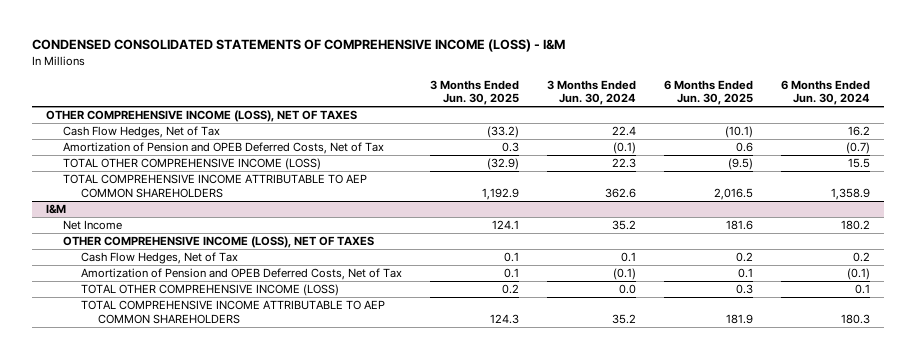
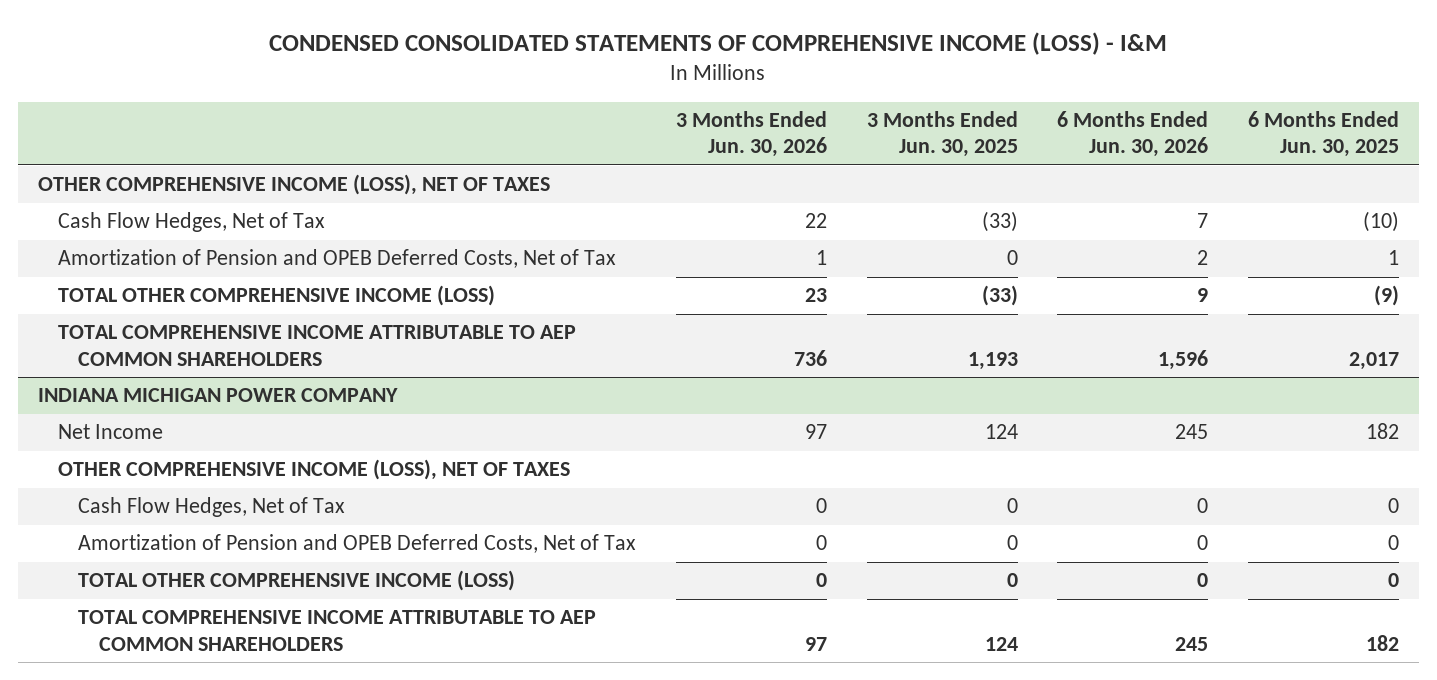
- | 3 Months Ended Jun. 30, 2025 | 3 Months Ended Jun. 30, 2024 | 6 Months Ended Jun. 30, 2025 | 6 Months Ended Jun. 30, 2024
+ | 3 Months Ended Jun. 30, 2026 | 3 Months Ended Jun. 30, 2025 | 6 Months Ended Jun. 30, 2026 | 6 Months Ended Jun. 30, 2025
- Cash Flow Hedges, Net of Tax | (33.2) | 22.4 | (10.1) | 16.2
- Amortization of Pension and OPEB Deferred Costs, Net of Tax | 0.3 | (0.1) | 0.6 | (0.7)
- TOTAL OTHER COMPREHENSIVE INCOME (LOSS) | (32.9) | 22.3 | (9.5) | 15.5
- TOTAL COMPREHENSIVE INCOME ATTRIBUTABLE TO AEP COMMON SHAREHOLDERS | 1,192.9 | 362.6 | 2,016.5 | 1,358.9
- I&M
- Net Income | 124.1 | 35.2 | 181.6 | 180.2
+ Cash Flow Hedges, Net of Tax | 22 | (33) | 7 | (10)
+ Amortization of Pension and OPEB Deferred Costs, Net of Tax | 1 | 0 | 2 | 1
+ TOTAL OTHER COMPREHENSIVE INCOME (LOSS) | 23 | (33) | 9 | (9)
+ TOTAL COMPREHENSIVE INCOME ATTRIBUTABLE TO AEP COMMON SHAREHOLDERS | 736 | 1,193 | 1,596 | 2,017
+ INDIANA MICHIGAN POWER COMPANY
+ Net Income | 97 | 124 | 245 | 182
- Cash Flow Hedges, Net of Tax | 0.1 | 0.1 | 0.2 | 0.2
- Amortization of Pension and OPEB Deferred Costs, Net of Tax | 0.1 | (0.1) | 0.1 | (0.1)
- TOTAL OTHER COMPREHENSIVE INCOME (LOSS) | 0.2 | 0.0 | 0.3 | 0.1
- TOTAL COMPREHENSIVE INCOME ATTRIBUTABLE TO AEP COMMON SHAREHOLDERS | 124.3 | 35.2 | 181.9 | 180.3
+ Cash Flow Hedges, Net of Tax | 0 | 0 | 0 | 0
+ Amortization of Pension and OPEB Deferred Costs, Net of Tax | 0 | 0 | 0 | 0
+ TOTAL OTHER COMPREHENSIVE INCOME (LOSS) | 0 | 0 | 0 | 0
+ TOTAL COMPREHENSIVE INCOME ATTRIBUTABLE TO AEP COMMON SHAREHOLDERS | 97 | 124 | 245 | 182

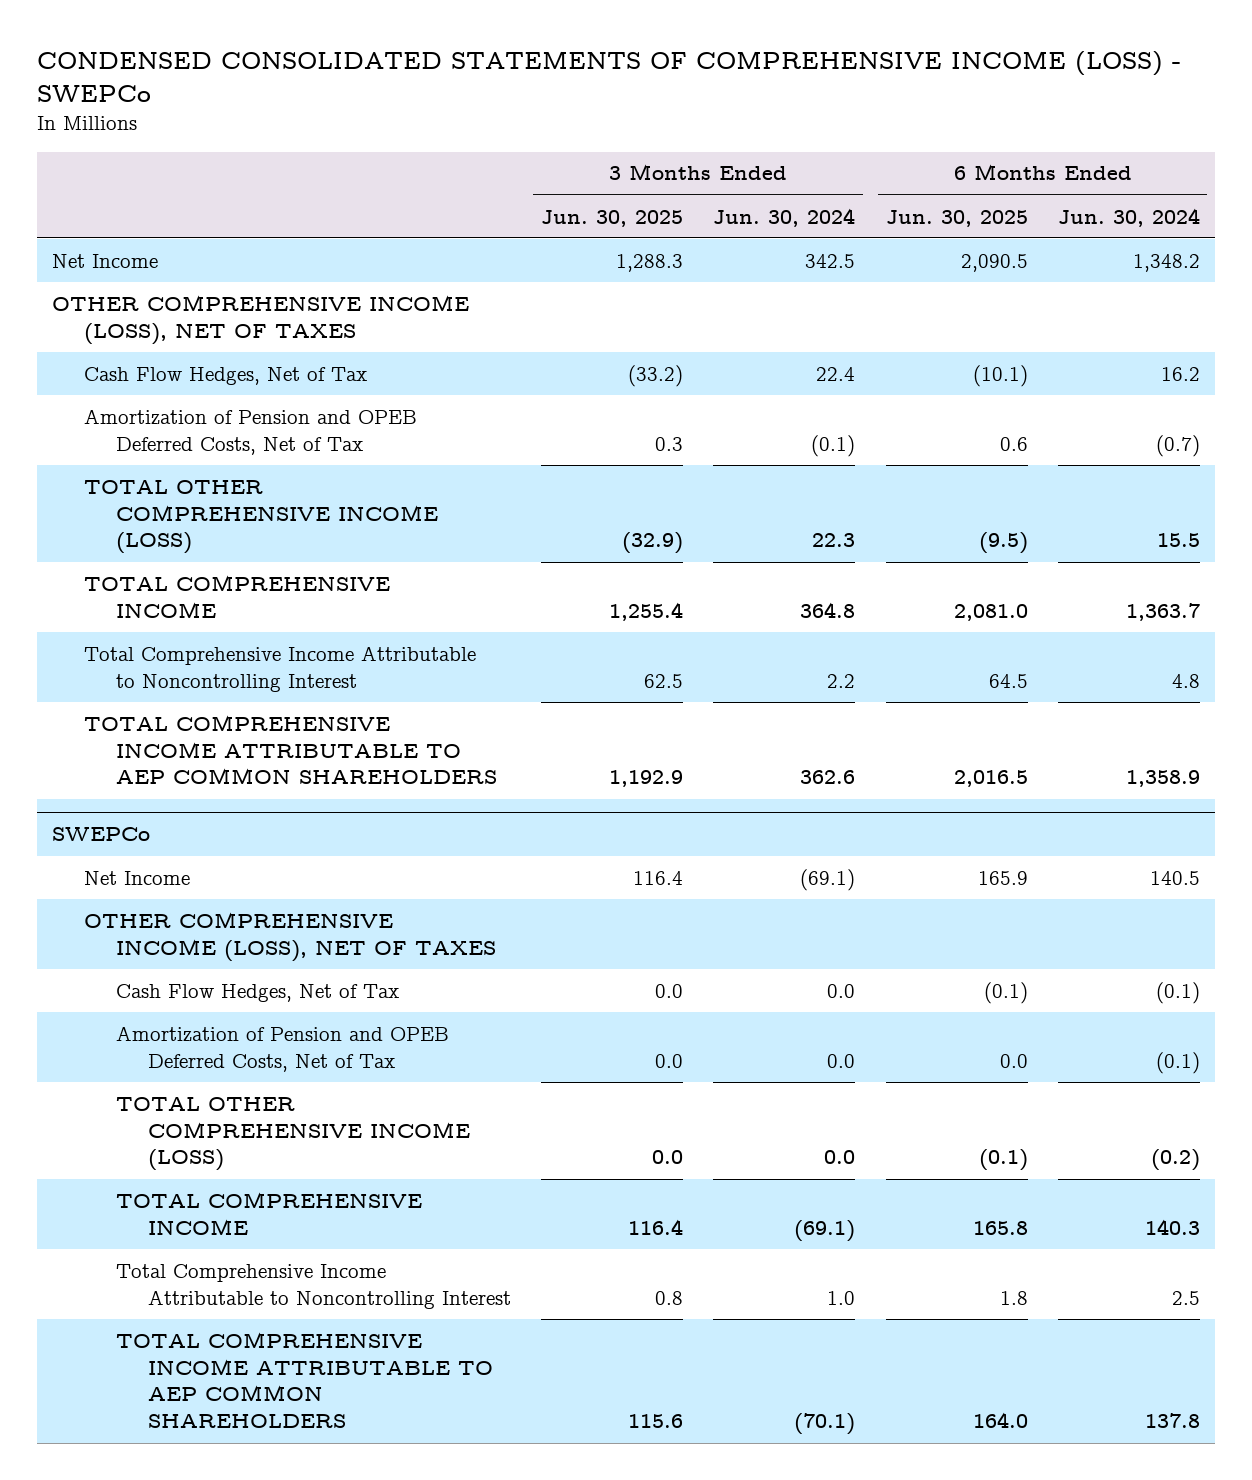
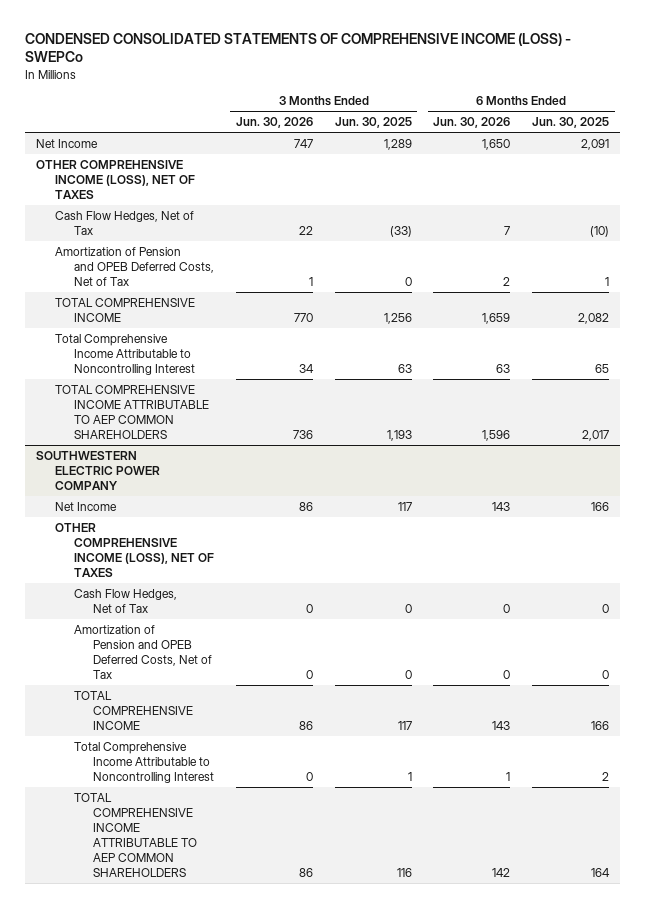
- | 3 Months Ended Jun. 30, 2025 | 3 Months Ended Jun. 30, 2024 | 6 Months Ended Jun. 30, 2025 | 6 Months Ended Jun. 30, 2024
+ | 3 Months Ended Jun. 30, 2026 | 3 Months Ended Jun. 30, 2025 | 6 Months Ended Jun. 30, 2026 | 6 Months Ended Jun. 30, 2025
- Net Income | 1,288.3 | 342.5 | 2,090.5 | 1,348.2
+ Net Income | 747 | 1,289 | 1,650 | 2,091
- Cash Flow Hedges, Net of Tax | (33.2) | 22.4 | (10.1) | 16.2
- Amortization of Pension and OPEB Deferred Costs, Net of Tax | 0.3 | (0.1) | 0.6 | (0.7)
- TOTAL OTHER COMPREHENSIVE INCOME (LOSS) | (32.9) | 22.3 | (9.5) | 15.5
- TOTAL COMPREHENSIVE INCOME | 1,255.4 | 364.8 | 2,081.0 | 1,363.7
- Total Comprehensive Income Attributable to Noncontrolling Interest | 62.5 | 2.2 | 64.5 | 4.8
- TOTAL COMPREHENSIVE INCOME ATTRIBUTABLE TO AEP COMMON SHAREHOLDERS | 1,192.9 | 362.6 | 2,016.5 | 1,358.9
- SWEPCo
- Net Income | 116.4 | (69.1) | 165.9 | 140.5
+ Cash Flow Hedges, Net of Tax | 22 | (33) | 7 | (10)
+ Amortization of Pension and OPEB Deferred Costs, Net of Tax | 1 | 0 | 2 | 1
+ TOTAL COMPREHENSIVE INCOME | 770 | 1,256 | 1,659 | 2,082
+ Total Comprehensive Income Attributable to Noncontrolling Interest | 34 | 63 | 63 | 65
+ TOTAL COMPREHENSIVE INCOME ATTRIBUTABLE TO AEP COMMON SHAREHOLDERS | 736 | 1,193 | 1,596 | 2,017
+ SOUTHWESTERN ELECTRIC POWER COMPANY
+ Net Income | 86 | 117 | 143 | 166
- Cash Flow Hedges, Net of Tax | 0.0 | 0.0 | (0.1) | (0.1)
- Amortization of Pension and OPEB Deferred Costs, Net of Tax | 0.0 | 0.0 | 0.0 | (0.1)
- TOTAL OTHER COMPREHENSIVE INCOME (LOSS) | 0.0 | 0.0 | (0.1) | (0.2)
- TOTAL COMPREHENSIVE INCOME | 116.4 | (69.1) | 165.8 | 140.3
- Total Comprehensive Income Attributable to Noncontrolling Interest | 0.8 | 1.0 | 1.8 | 2.5
- TOTAL COMPREHENSIVE INCOME ATTRIBUTABLE TO AEP COMMON SHAREHOLDERS | 115.6 | (70.1) | 164.0 | 137.8
+ Cash Flow Hedges, Net of Tax | 0 | 0 | 0 | 0
+ Amortization of Pension and OPEB Deferred Costs, Net of Tax | 0 | 0 | 0 | 0
+ TOTAL COMPREHENSIVE INCOME | 86 | 117 | 143 | 166
+ Total Comprehensive Income Attributable to Noncontrolling Interest | 0 | 1 | 1 | 2
+ TOTAL COMPREHENSIVE INCOME ATTRIBUTABLE TO AEP COMMON SHAREHOLDERS | 86 | 116 | 142 | 164

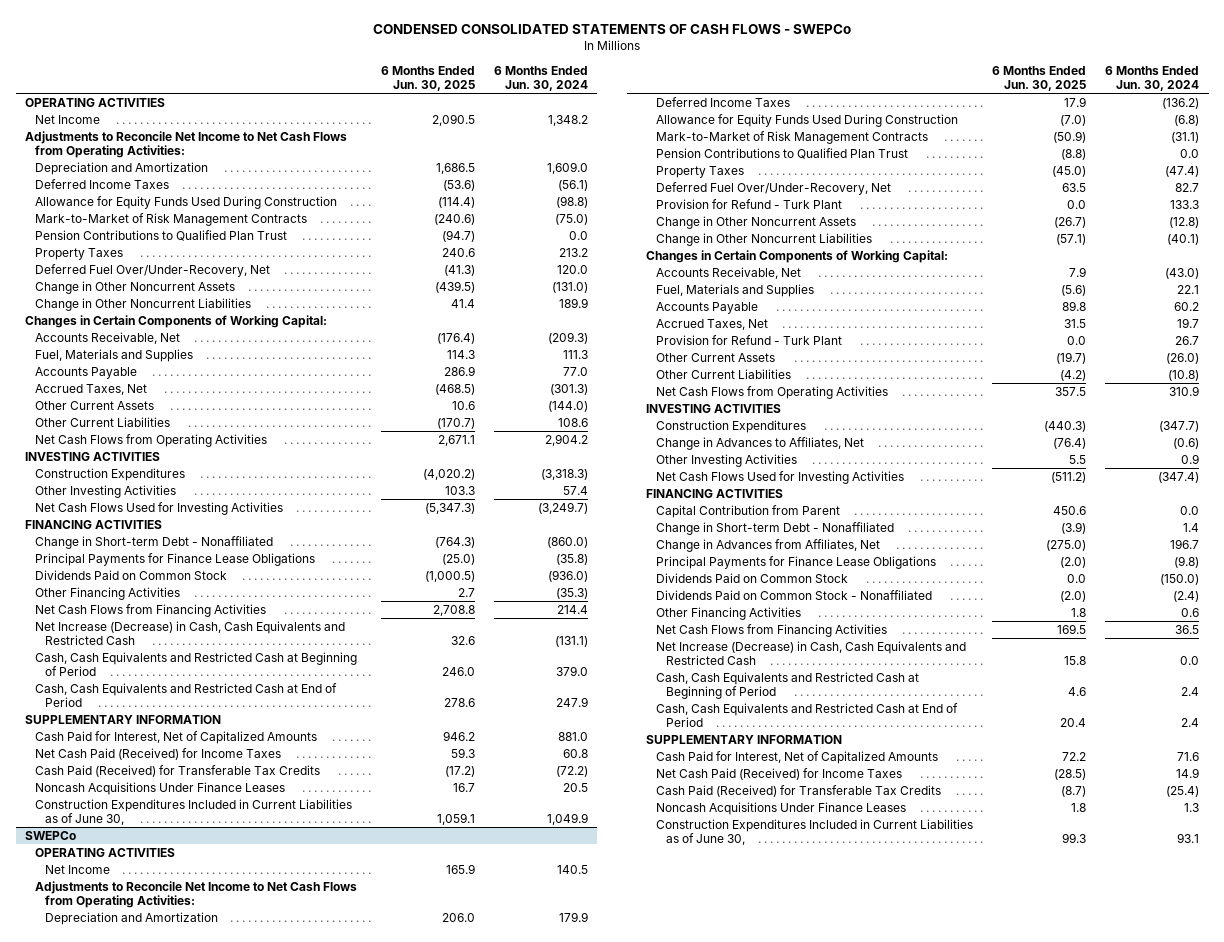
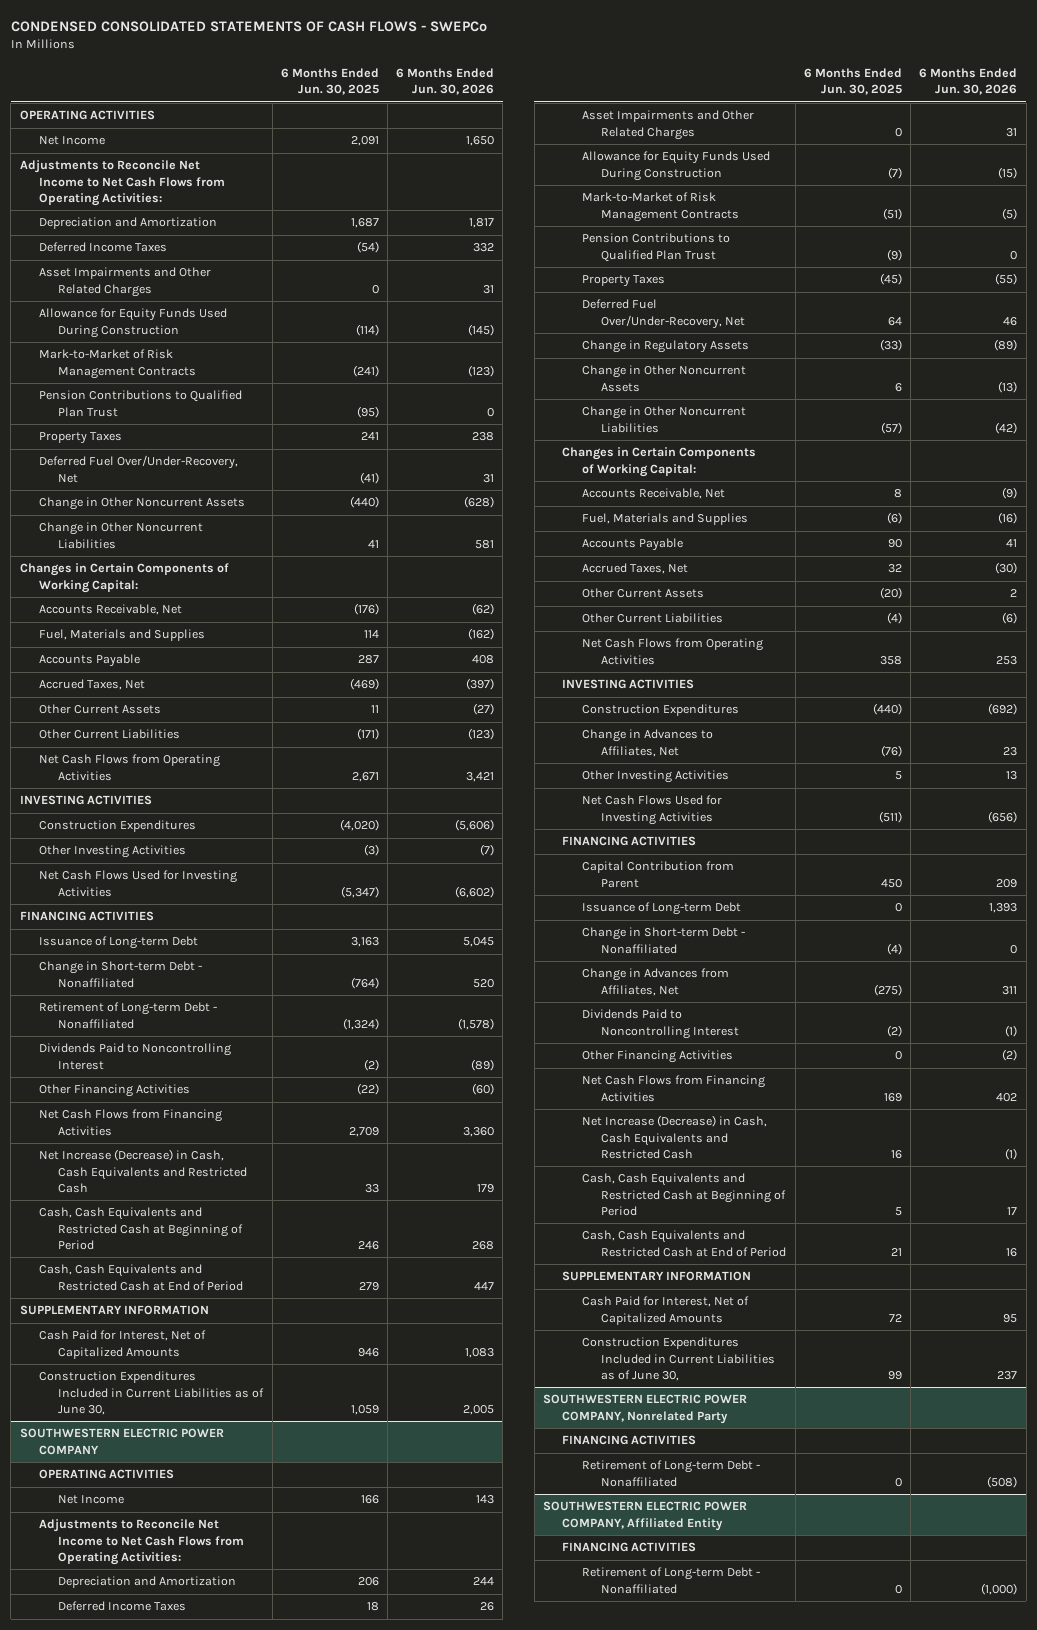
- | 6 Months Ended Jun. 30, 2025 | 6 Months Ended Jun. 30, 2024
+ | 6 Months Ended Jun. 30, 2025 | 6 Months Ended Jun. 30, 2026
- Net Income | 2,090.5 | 1,348.2
+ Net Income | 2,091 | 1,650
- Depreciation and Amortization | 1,686.5 | 1,609.0
- Deferred Income Taxes | (53.6) | (56.1)
- Allowance for Equity Funds Used During Construction | (114.4) | (98.8)
- Mark-to-Market of Risk Management Contracts | (240.6) | (75.0)
- Pension Contributions to Qualified Plan Trust | (94.7) | 0.0
- Property Taxes | 240.6 | 213.2
- Deferred Fuel Over/Under-Recovery, Net | (41.3) | 120.0
- Change in Other Noncurrent Assets | (439.5) | (131.0)
- Change in Other Noncurrent Liabilities | 41.4 | 189.9
+ Depreciation and Amortization | 1,687 | 1,817
+ Deferred Income Taxes | (54) | 332
+ Asset Impairments and Other Related Charges | 0 | 31
+ Allowance for Equity Funds Used During Construction | (114) | (145)
+ Mark-to-Market of Risk Management Contracts | (241) | (123)
+ Pension Contributions to Qualified Plan Trust | (95) | 0
+ Property Taxes | 241 | 238
+ Deferred Fuel Over/Under-Recovery, Net | (41) | 31
+ Change in Other Noncurrent Assets | (440) | (628)
+ Change in Other Noncurrent Liabilities | 41 | 581
- Accounts Receivable, Net | (176.4) | (209.3)
- Fuel, Materials and Supplies | 114.3 | 111.3
- Accounts Payable | 286.9 | 77.0
- Accrued Taxes, Net | (468.5) | (301.3)
- Other Current Assets | 10.6 | (144.0)
- Other Current Liabilities | (170.7) | 108.6
- Net Cash Flows from Operating Activities | 2,671.1 | 2,904.2
+ Accounts Receivable, Net | (176) | (62)
+ Fuel, Materials and Supplies | 114 | (162)
+ Accounts Payable | 287 | 408
+ Accrued Taxes, Net | (469) | (397)
+ Other Current Assets | 11 | (27)
+ Other Current Liabilities | (171) | (123)
+ Net Cash Flows from Operating Activities | 2,671 | 3,421
- Construction Expenditures | (4,020.2) | (3,318.3)
- Other Investing Activities | 103.3 | 57.4
- Net Cash Flows Used for Investing Activities | (5,347.3) | (3,249.7)
+ Construction Expenditures | (4,020) | (5,606)
+ Other Investing Activities | (3) | (7)
+ Net Cash Flows Used for Investing Activities | (5,347) | (6,602)
- Change in Short-term Debt - Nonaffiliated | (764.3) | (860.0)
- Principal Payments for Finance Lease Obligations | (25.0) | (35.8)
- Dividends Paid on Common Stock | (1,000.5) | (936.0)
- Other Financing Activities | 2.7 | (35.3)
- Net Cash Flows from Financing Activities | 2,708.8 | 214.4
- Net Increase (Decrease) in Cash, Cash Equivalents and Restricted Cash | 32.6 | (131.1)
- Cash, Cash Equivalents and Restricted Cash at Beginning of Period | 246.0 | 379.0
- Cash, Cash Equivalents and Restricted Cash at End of Period | 278.6 | 247.9
+ Issuance of Long-term Debt | 3,163 | 5,045
+ Change in Short-term Debt - Nonaffiliated | (764) | 520
+ Retirement of Long-term Debt - Nonaffiliated | (1,324) | (1,578)
+ Dividends Paid to Noncontrolling Interest | (2) | (89)
+ Other Financing Activities | (22) | (60)
+ Net Cash Flows from Financing Activities | 2,709 | 3,360
+ Net Increase (Decrease) in Cash, Cash Equivalents and Restricted Cash | 33 | 179
+ Cash, Cash Equivalents and Restricted Cash at Beginning of Period | 246 | 268
+ Cash, Cash Equivalents and Restricted Cash at End of Period | 279 | 447
- Cash Paid for Interest, Net of Capitalized Amounts | 946.2 | 881.0
- Net Cash Paid (Received) for Income Taxes | 59.3 | 60.8
- Cash Paid (Received) for Transferable Tax Credits | (17.2) | (72.2)
- Noncash Acquisitions Under Finance Leases | 16.7 | 20.5
- Construction Expenditures Included in Current Liabilities as of June 30, | 1,059.1 | 1,049.9
- SWEPCo
+ Cash Paid for Interest, Net of Capitalized Amounts | 946 | 1,083
+ Construction Expenditures Included in Current Liabilities as of June 30, | 1,059 | 2,005
+ SOUTHWESTERN ELECTRIC POWER COMPANY
- Net Income | 165.9 | 140.5
+ Net Income | 166 | 143
- Depreciation and Amortization | 206.0 | 179.9
- Deferred Income Taxes | 17.9 | (136.2)
- Allowance for Equity Funds Used During Construction | (7.0) | (6.8)
- Mark-to-Market of Risk Management Contracts | (50.9) | (31.1)
- Pension Contributions to Qualified Plan Trust | (8.8) | 0.0
- Property Taxes | (45.0) | (47.4)
- Deferred Fuel Over/Under-Recovery, Net | 63.5 | 82.7
- Provision for Refund - Turk Plant | 0.0 | 133.3
- Change in Other Noncurrent Assets | (26.7) | (12.8)
- Change in Other Noncurrent Liabilities | (57.1) | (40.1)
+ Depreciation and Amortization | 206 | 244
+ Deferred Income Taxes | 18 | 26
+ Asset Impairments and Other Related Charges | 0 | 31
+ Allowance for Equity Funds Used During Construction | (7) | (15)
+ Mark-to-Market of Risk Management Contracts | (51) | (5)
+ Pension Contributions to Qualified Plan Trust | (9) | 0
+ Property Taxes | (45) | (55)
+ Deferred Fuel Over/Under-Recovery, Net | 64 | 46
+ Change in Regulatory Assets | (33) | (89)
+ Change in Other Noncurrent Assets | 6 | (13)
+ Change in Other Noncurrent Liabilities | (57) | (42)
- Accounts Receivable, Net | 7.9 | (43.0)
- Fuel, Materials and Supplies | (5.6) | 22.1
- Accounts Payable | 89.8 | 60.2
- Accrued Taxes, Net | 31.5 | 19.7
- Provision for Refund - Turk Plant | 0.0 | 26.7
- Other Current Assets | (19.7) | (26.0)
- Other Current Liabilities | (4.2) | (10.8)
- Net Cash Flows from Operating Activities | 357.5 | 310.9
+ Accounts Receivable, Net | 8 | (9)
+ Fuel, Materials and Supplies | (6) | (16)
+ Accounts Payable | 90 | 41
+ Accrued Taxes, Net | 32 | (30)
+ Other Current Assets | (20) | 2
+ Other Current Liabilities | (4) | (6)
+ Net Cash Flows from Operating Activities | 358 | 253
- Construction Expenditures | (440.3) | (347.7)
- Change in Advances to Affiliates, Net | (76.4) | (0.6)
- Other Investing Activities | 5.5 | 0.9
- Net Cash Flows Used for Investing Activities | (511.2) | (347.4)
+ Construction Expenditures | (440) | (692)
+ Change in Advances to Affiliates, Net | (76) | 23
+ Other Investing Activities | 5 | 13
+ Net Cash Flows Used for Investing Activities | (511) | (656)
- Capital Contribution from Parent | 450.6 | 0.0
- Change in Short-term Debt - Nonaffiliated | (3.9) | 1.4
- Change in Advances from Affiliates, Net | (275.0) | 196.7
- Principal Payments for Finance Lease Obligations | (2.0) | (9.8)
- Dividends Paid on Common Stock | 0.0 | (150.0)
- Dividends Paid on Common Stock - Nonaffiliated | (2.0) | (2.4)
- Other Financing Activities | 1.8 | 0.6
- Net Cash Flows from Financing Activities | 169.5 | 36.5
- Net Increase (Decrease) in Cash, Cash Equivalents and Restricted Cash | 15.8 | 0.0
- Cash, Cash Equivalents and Restricted Cash at Beginning of Period | 4.6 | 2.4
- Cash, Cash Equivalents and Restricted Cash at End of Period | 20.4 | 2.4
+ Capital Contribution from Parent | 450 | 209
+ Issuance of Long-term Debt | 0 | 1,393
+ Change in Short-term Debt - Nonaffiliated | (4) | 0
+ Change in Advances from Affiliates, Net | (275) | 311
+ Dividends Paid to Noncontrolling Interest | (2) | (1)
+ Other Financing Activities | 0 | (2)
+ Net Cash Flows from Financing Activities | 169 | 402
+ Net Increase (Decrease) in Cash, Cash Equivalents and Restricted Cash | 16 | (1)
+ Cash, Cash Equivalents and Restricted Cash at Beginning of Period | 5 | 17
+ Cash, Cash Equivalents and Restricted Cash at End of Period | 21 | 16
- Cash Paid for Interest, Net of Capitalized Amounts | 72.2 | 71.6
- Net Cash Paid (Received) for Income Taxes | (28.5) | 14.9
- Cash Paid (Received) for Transferable Tax Credits | (8.7) | (25.4)
- Noncash Acquisitions Under Finance Leases | 1.8 | 1.3
- Construction Expenditures Included in Current Liabilities as of June 30, | 99.3 | 93.1
+ Cash Paid for Interest, Net of Capitalized Amounts | 72 | 95
+ Construction Expenditures Included in Current Liabilities as of June 30, | 99 | 237
+ SOUTHWESTERN ELECTRIC POWER COMPANY, Nonrelated Party
+ FINANCING ACTIVITIES
+ Retirement of Long-term Debt - Nonaffiliated | 0 | (508)
+ SOUTHWESTERN ELECTRIC POWER COMPANY, Affiliated Entity
+ FINANCING ACTIVITIES
+ Retirement of Long-term Debt - Nonaffiliated | 0 | (1,000)

